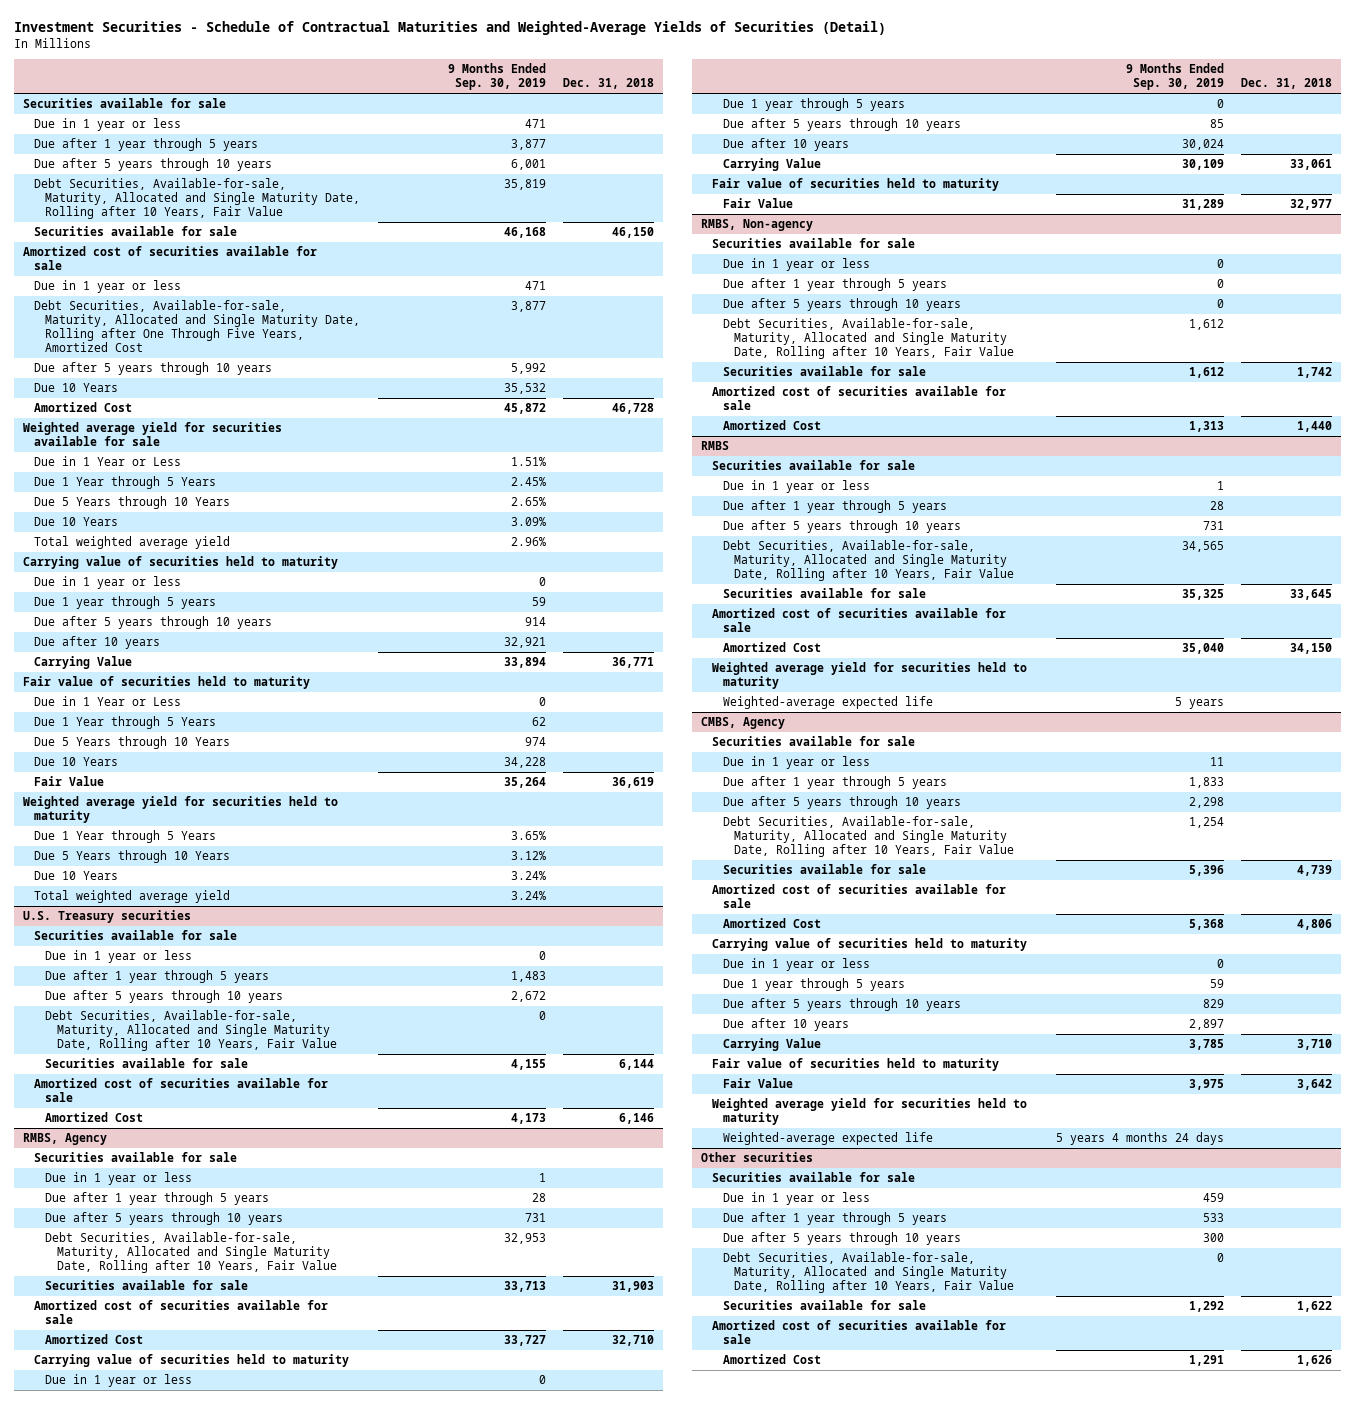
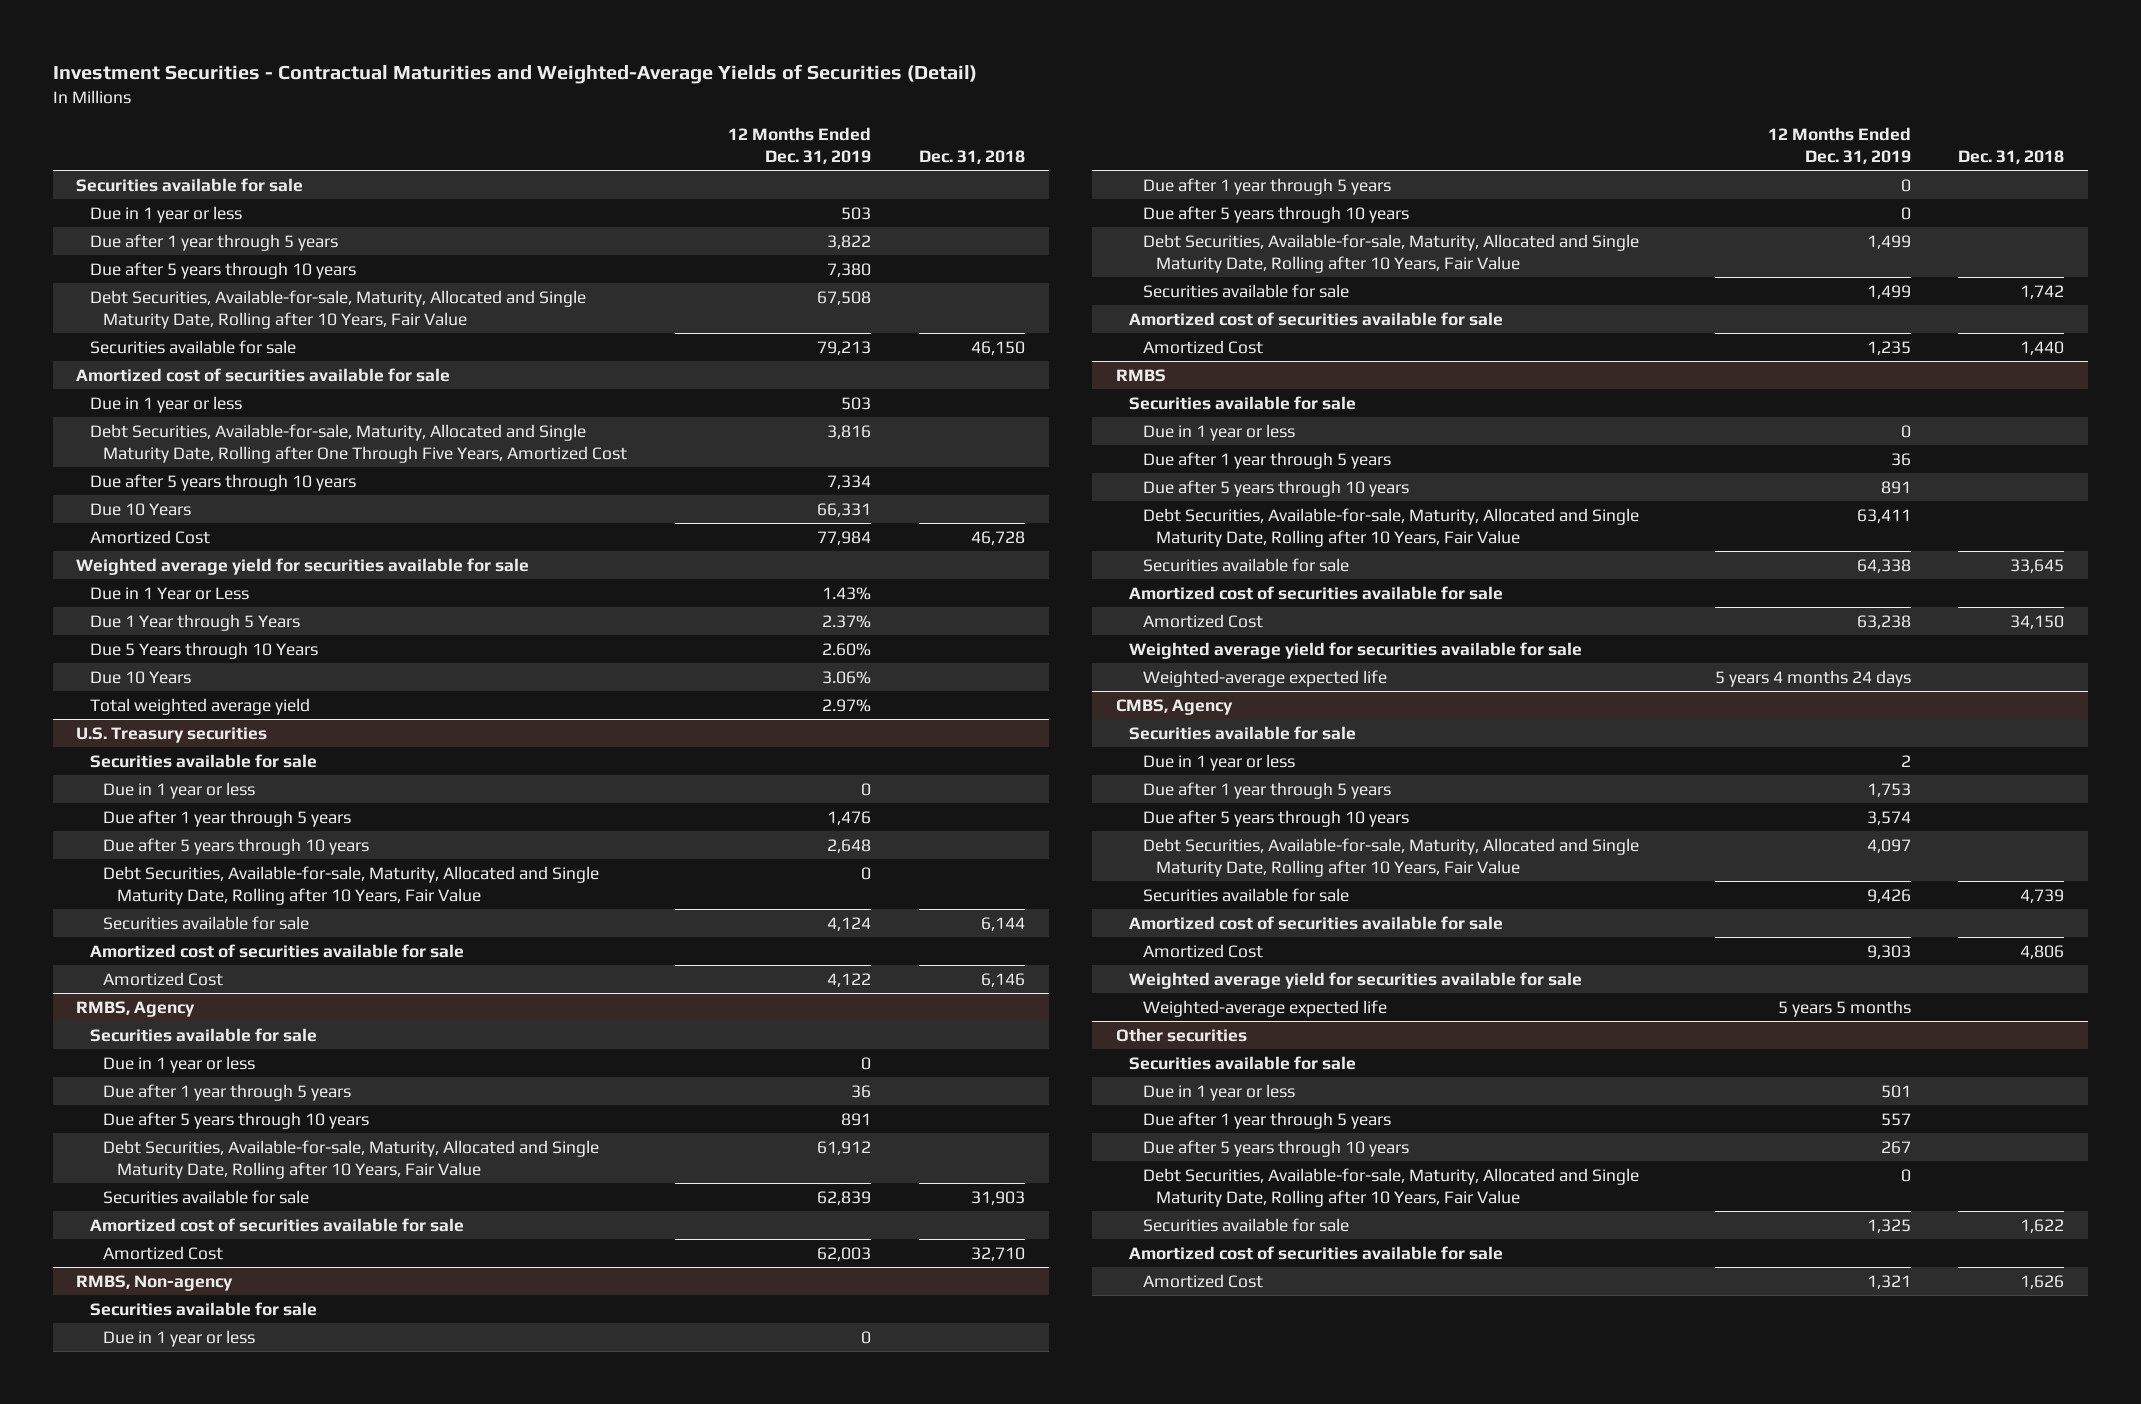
- Investment Securities - Schedule of Contractual Maturities and Weighted-Average Yields of Securities (Detail)
+ Investment Securities - Contractual Maturities and Weighted-Average Yields of Securities (Detail)
- | 9 Months Ended Sep. 30, 2019 | Dec. 31, 2018
+ | 12 Months Ended Dec. 31, 2019 | Dec. 31, 2018
- Carrying value of securities held to maturity
- Due in 1 year or less | 0 |
- Due 1 year through 5 years | 59 |
- Due after 5 years through 10 years | 914 |
- Due after 10 years | 32,921 |
- Carrying Value | 33,894 | 36,771
- Fair value of securities held to maturity
- Due in 1 Year or Less | 0 |
- Due 1 Year through 5 Years | 62 |
- Due 5 Years through 10 Years | 974 |
- Due 10 Years | 34,228 |
- Fair Value | 35,264 | 36,619
- Weighted average yield for securities held to maturity
- Due 1 Year through 5 Years | 3.65% |
- Due 5 Years through 10 Years | 3.12% |
- Due 10 Years | 3.24% |
- Total weighted average yield | 3.24% |
@ RMBS, Agency
- Carrying value of securities held to maturity
- Due in 1 year or less | 0 |
- Due 1 year through 5 years | 0 |
- Due after 5 years through 10 years | 85 |
- Due after 10 years | 30,024 |
- Carrying Value | 30,109 | 33,061
- Fair value of securities held to maturity
- Fair Value | 31,289 | 32,977
@ RMBS
- Weighted average yield for securities held to maturity
+ Weighted average yield for securities available for sale
@ CMBS, Agency
- Carrying value of securities held to maturity
- Due in 1 year or less | 0 |
- Due 1 year through 5 years | 59 |
- Due after 5 years through 10 years | 829 |
- Due after 10 years | 2,897 |
- Carrying Value | 3,785 | 3,710
- Fair value of securities held to maturity
- Fair Value | 3,975 | 3,642
- Weighted average yield for securities held to maturity
+ Weighted average yield for securities available for sale

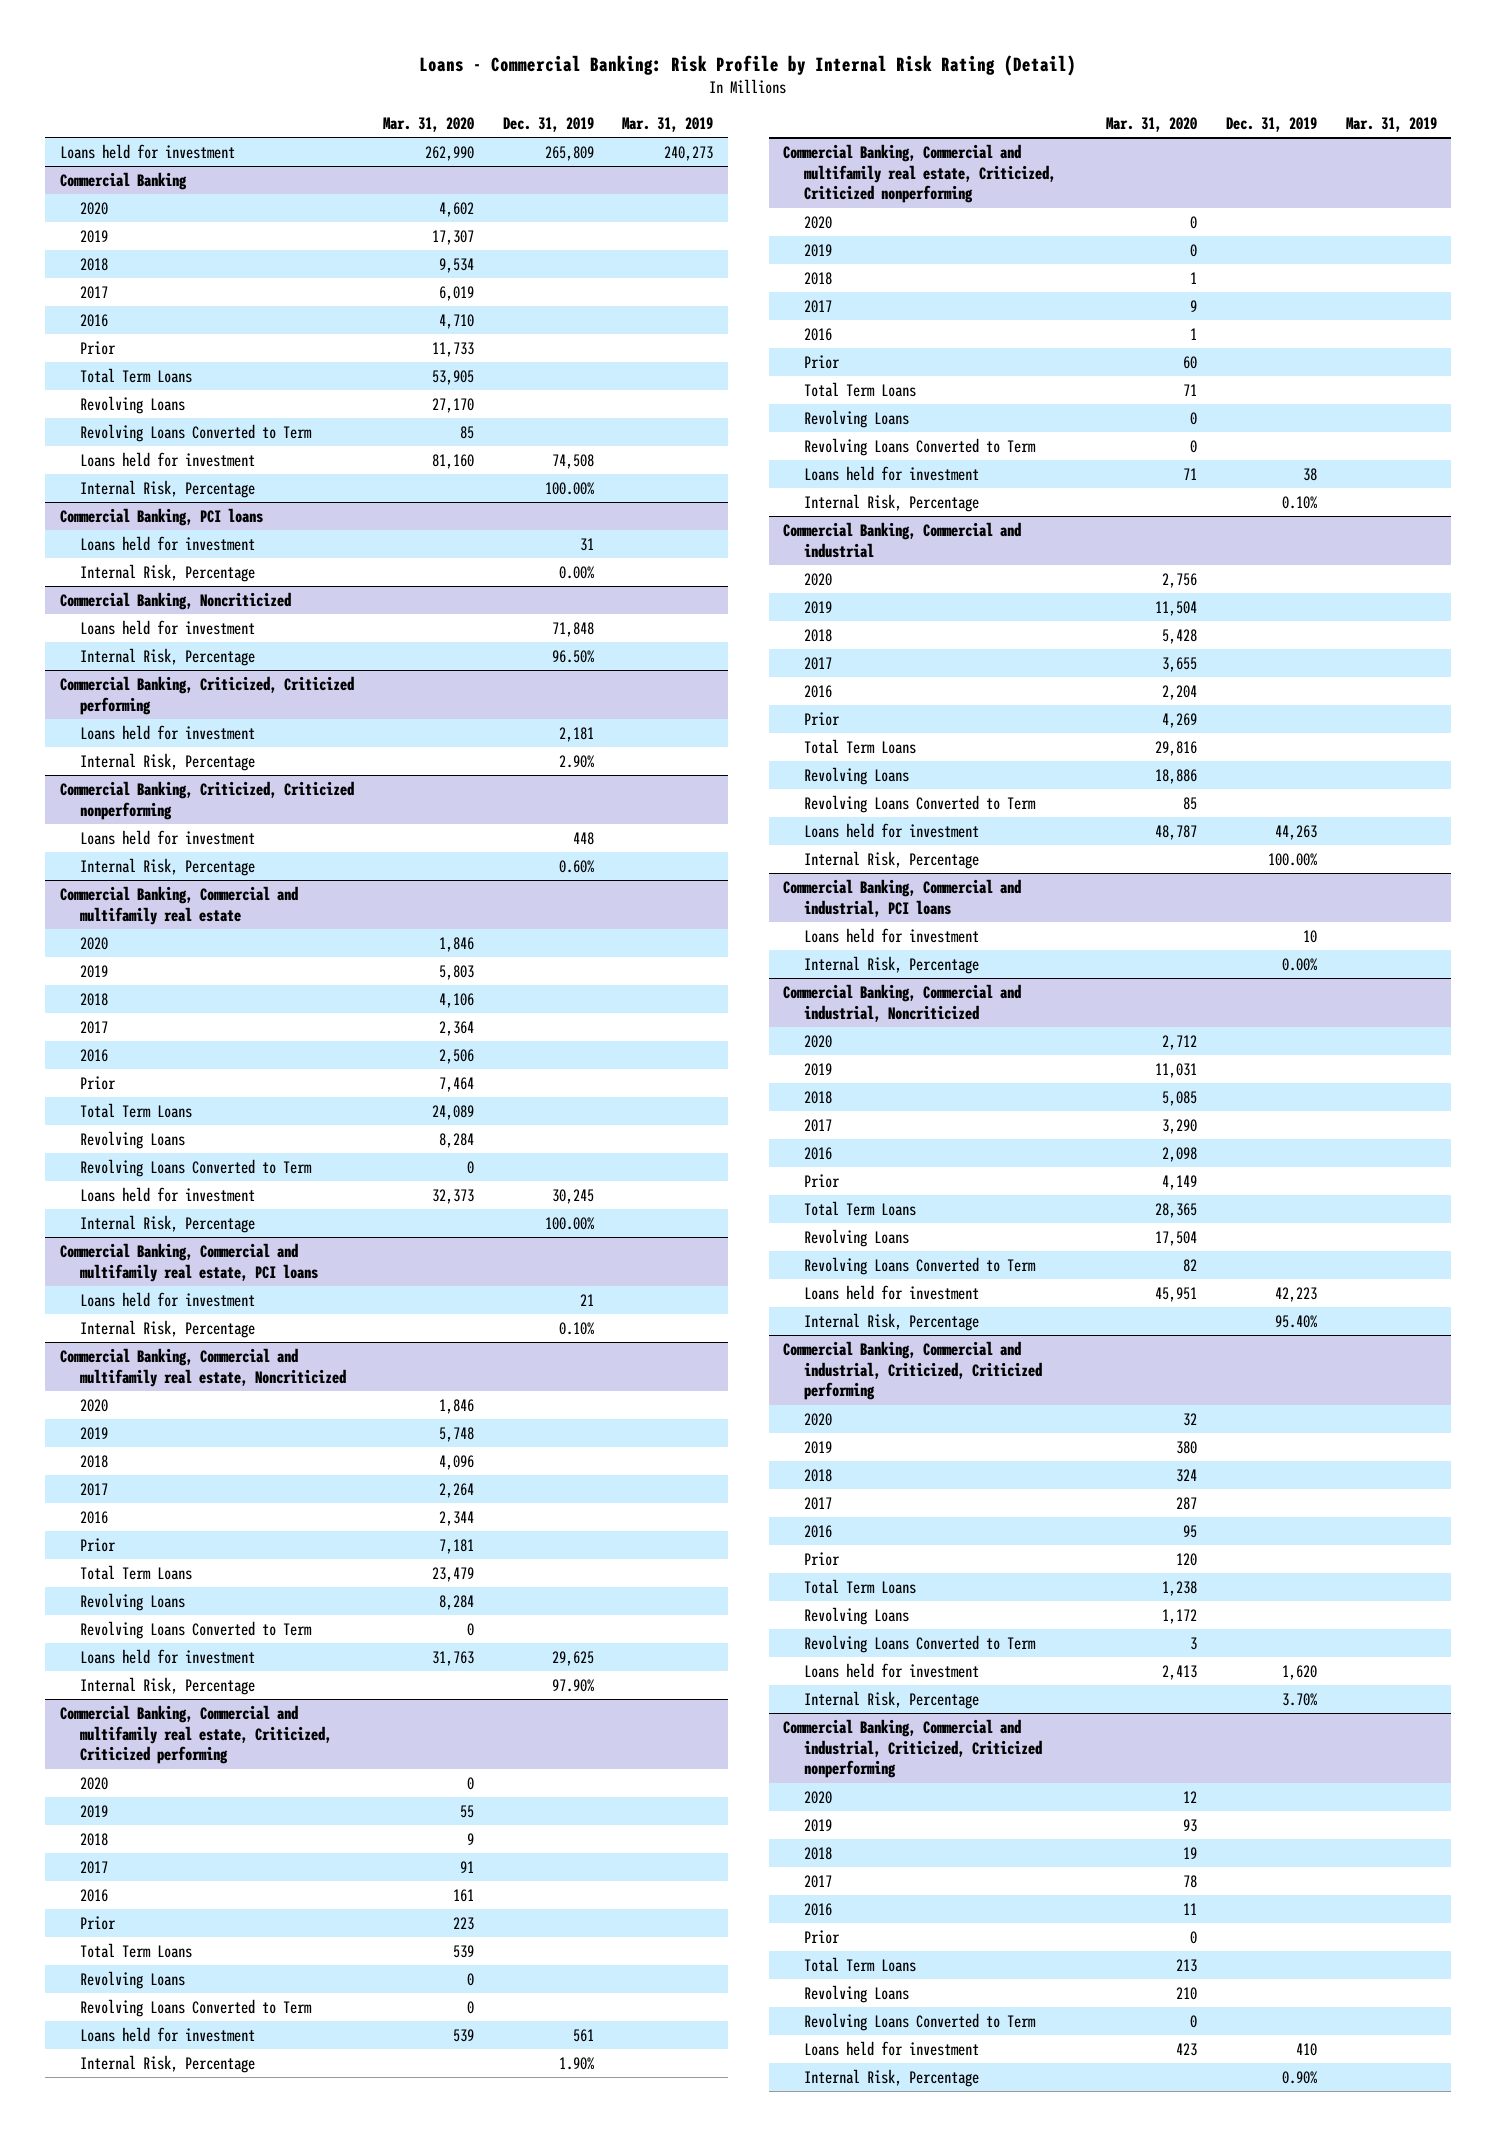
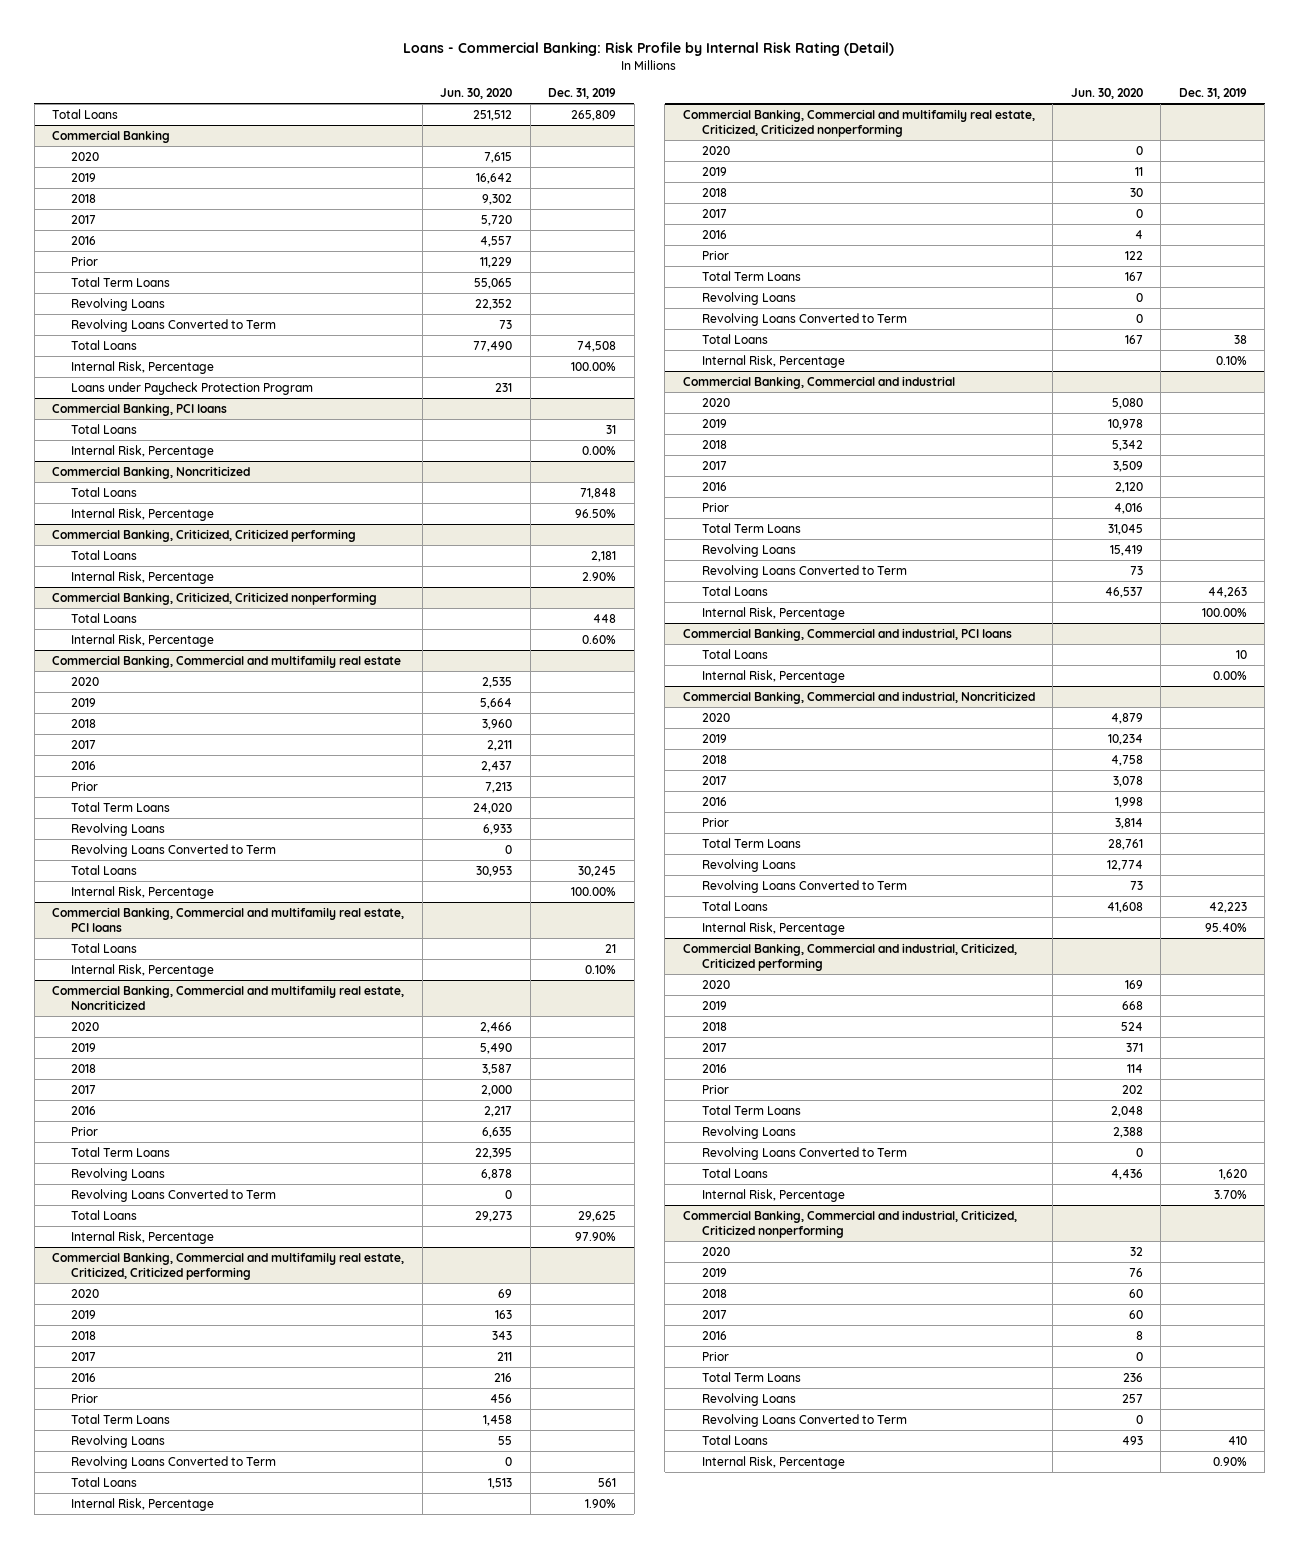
- | Mar. 31, 2020 | Dec. 31, 2019 | Mar. 31, 2019
+ | Jun. 30, 2020 | Dec. 31, 2019
- Loans held for investment | 262,990 | 265,809 | 240,273
+ Total Loans | 251,512 | 265,809
@ Commercial Banking
- Loans held for investment | 81,160 | 74,508 |
+ Total Loans | 77,490 | 74,508
+ Loans under Paycheck Protection Program | 231 |
@ Commercial Banking, PCI loans
- Loans held for investment | | 31 |
+ Total Loans | | 31
@ Commercial Banking, Noncriticized
- Loans held for investment | | 71,848 |
+ Total Loans | | 71,848
@ Commercial Banking, Criticized, Criticized performing
- Loans held for investment | | 2,181 |
+ Total Loans | | 2,181
@ Commercial Banking, Criticized, Criticized nonperforming
- Loans held for investment | | 448 |
+ Total Loans | | 448
@ Commercial Banking, Commercial and multifamily real estate
- Loans held for investment | 32,373 | 30,245 |
+ Total Loans | 30,953 | 30,245
@ Commercial Banking, Commercial and multifamily real estate, PCI loans
- Loans held for investment | | 21 |
+ Total Loans | | 21
@ Commercial Banking, Commercial and multifamily real estate, Noncriticized
- Loans held for investment | 31,763 | 29,625 |
+ Total Loans | 29,273 | 29,625
@ Commercial Banking, Commercial and multifamily real estate, Criticized, Criticized performing
- Loans held for investment | 539 | 561 |
+ Total Loans | 1,513 | 561
@ Commercial Banking, Commercial and multifamily real estate, Criticized, Criticized nonperforming
- Loans held for investment | 71 | 38 |
+ Total Loans | 167 | 38
@ Commercial Banking, Commercial and industrial
- Loans held for investment | 48,787 | 44,263 |
+ Total Loans | 46,537 | 44,263
@ Commercial Banking, Commercial and industrial, PCI loans
- Loans held for investment | | 10 |
+ Total Loans | | 10
@ Commercial Banking, Commercial and industrial, Noncriticized
- Loans held for investment | 45,951 | 42,223 |
+ Total Loans | 41,608 | 42,223
@ Commercial Banking, Commercial and industrial, Criticized, Criticized performing
- Loans held for investment | 2,413 | 1,620 |
+ Total Loans | 4,436 | 1,620
@ Commercial Banking, Commercial and industrial, Criticized, Criticized nonperforming
- Loans held for investment | 423 | 410 |
+ Total Loans | 493 | 410

